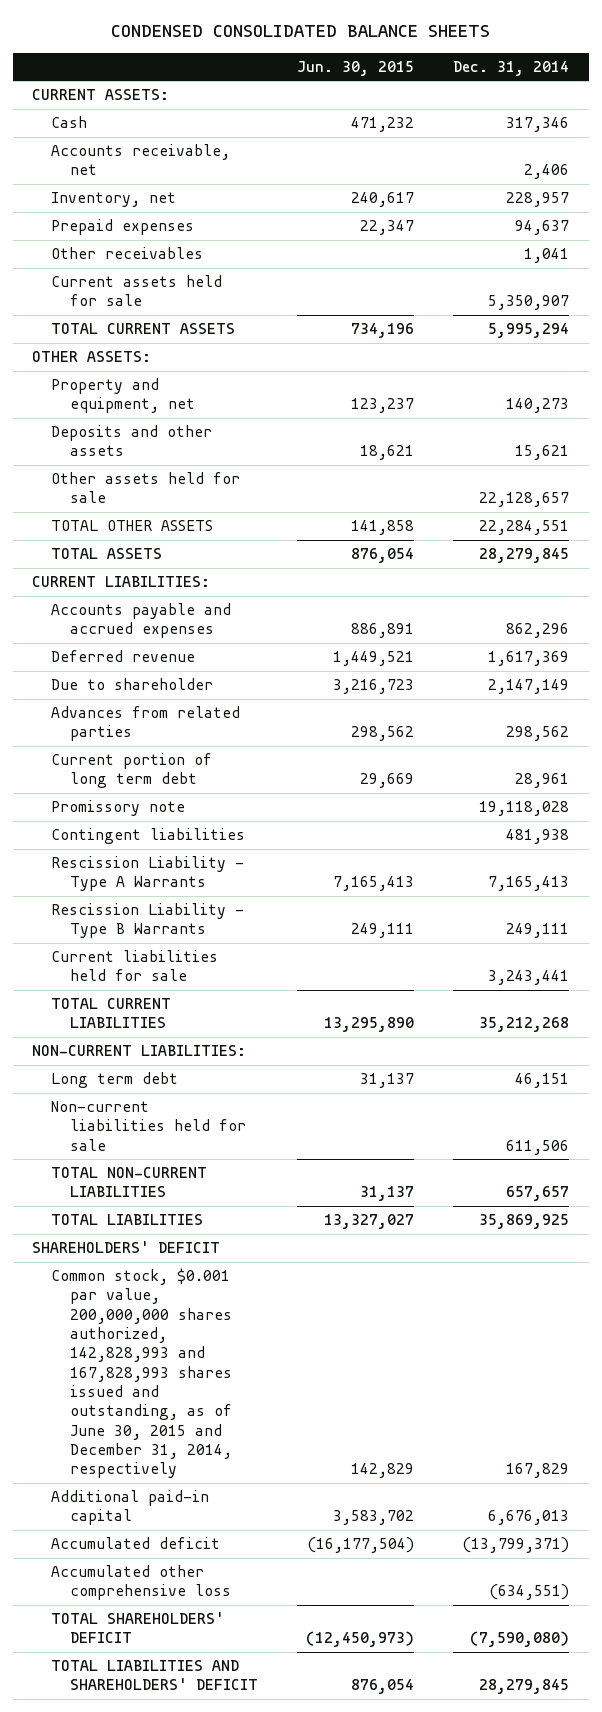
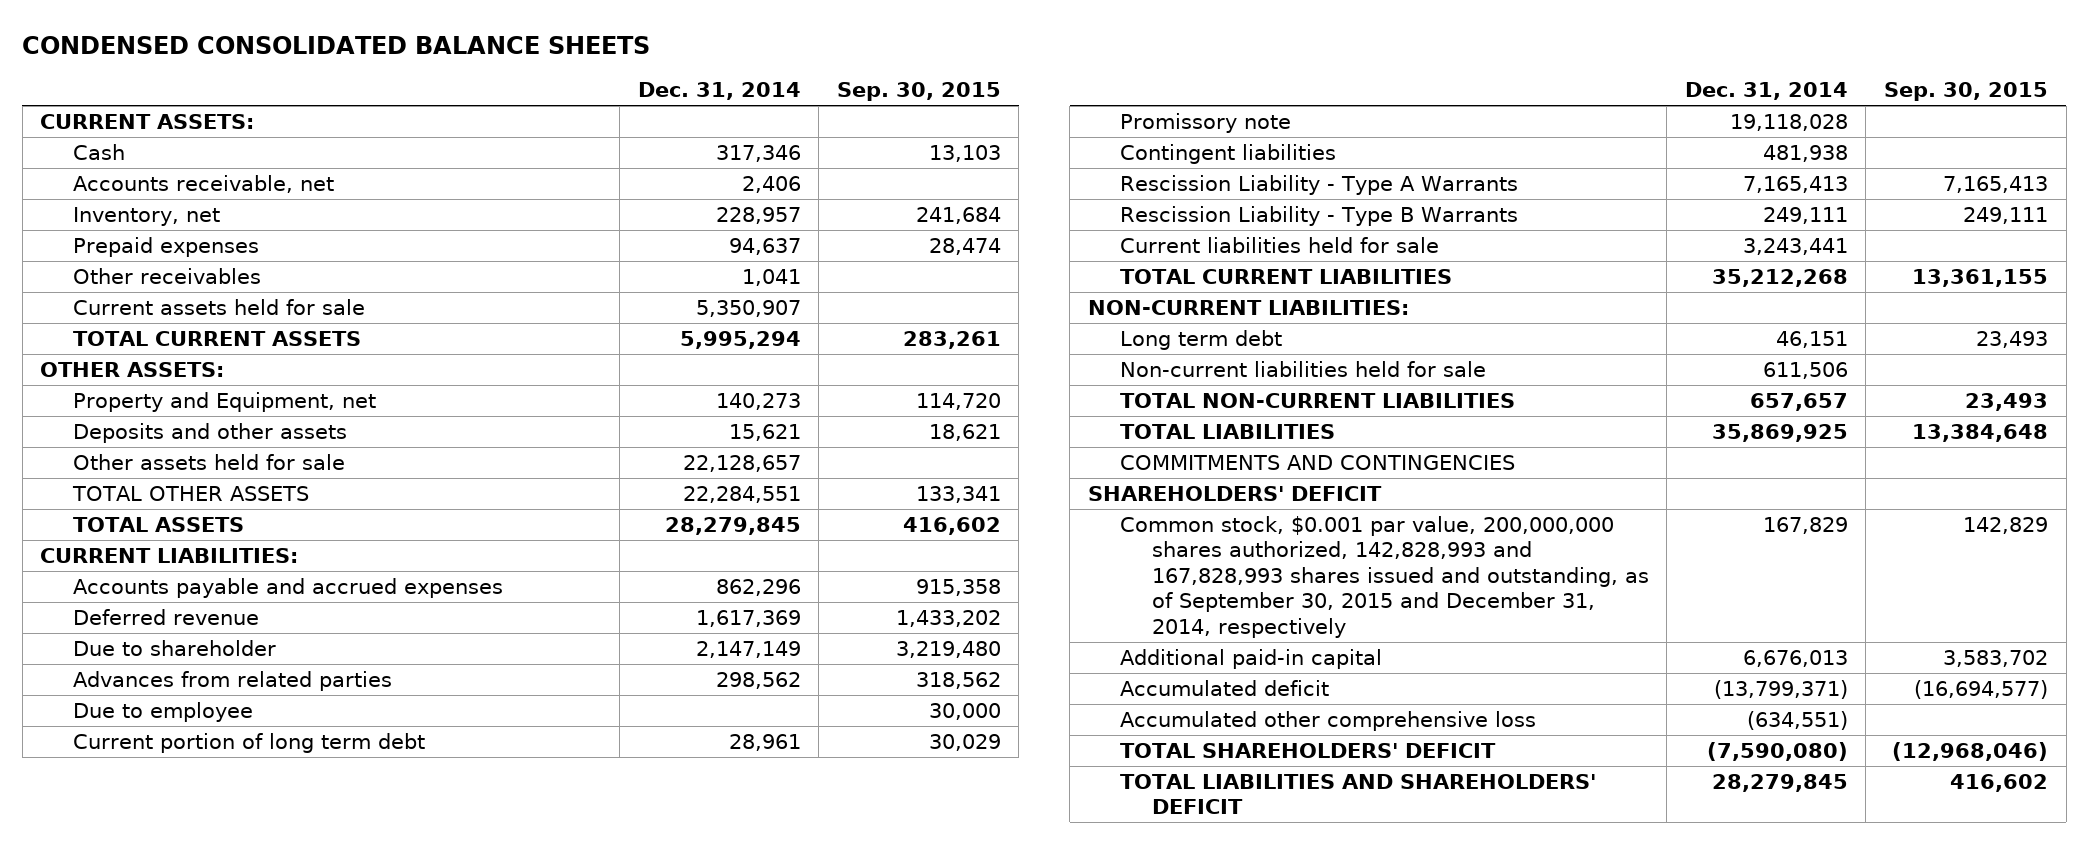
- | Jun. 30, 2015 | Dec. 31, 2014
+ | Dec. 31, 2014 | Sep. 30, 2015
- Property and equipment, net | 123,237 | 140,273
+ Property and Equipment, net | 140,273 | 114,720
+ Due to employee | | 30,000
+ COMMITMENTS AND CONTINGENCIES
- Common stock, $0.001 par value, 200,000,000 shares authorized, 142,828,993 and 167,828,993 shares issued and outstanding, as of June 30, 2015 and December 31, 2014, respectively | 142,829 | 167,829
+ Common stock, $0.001 par value, 200,000,000 shares authorized, 142,828,993 and 167,828,993 shares issued and outstanding, as of September 30, 2015 and December 31, 2014, respectively | 167,829 | 142,829

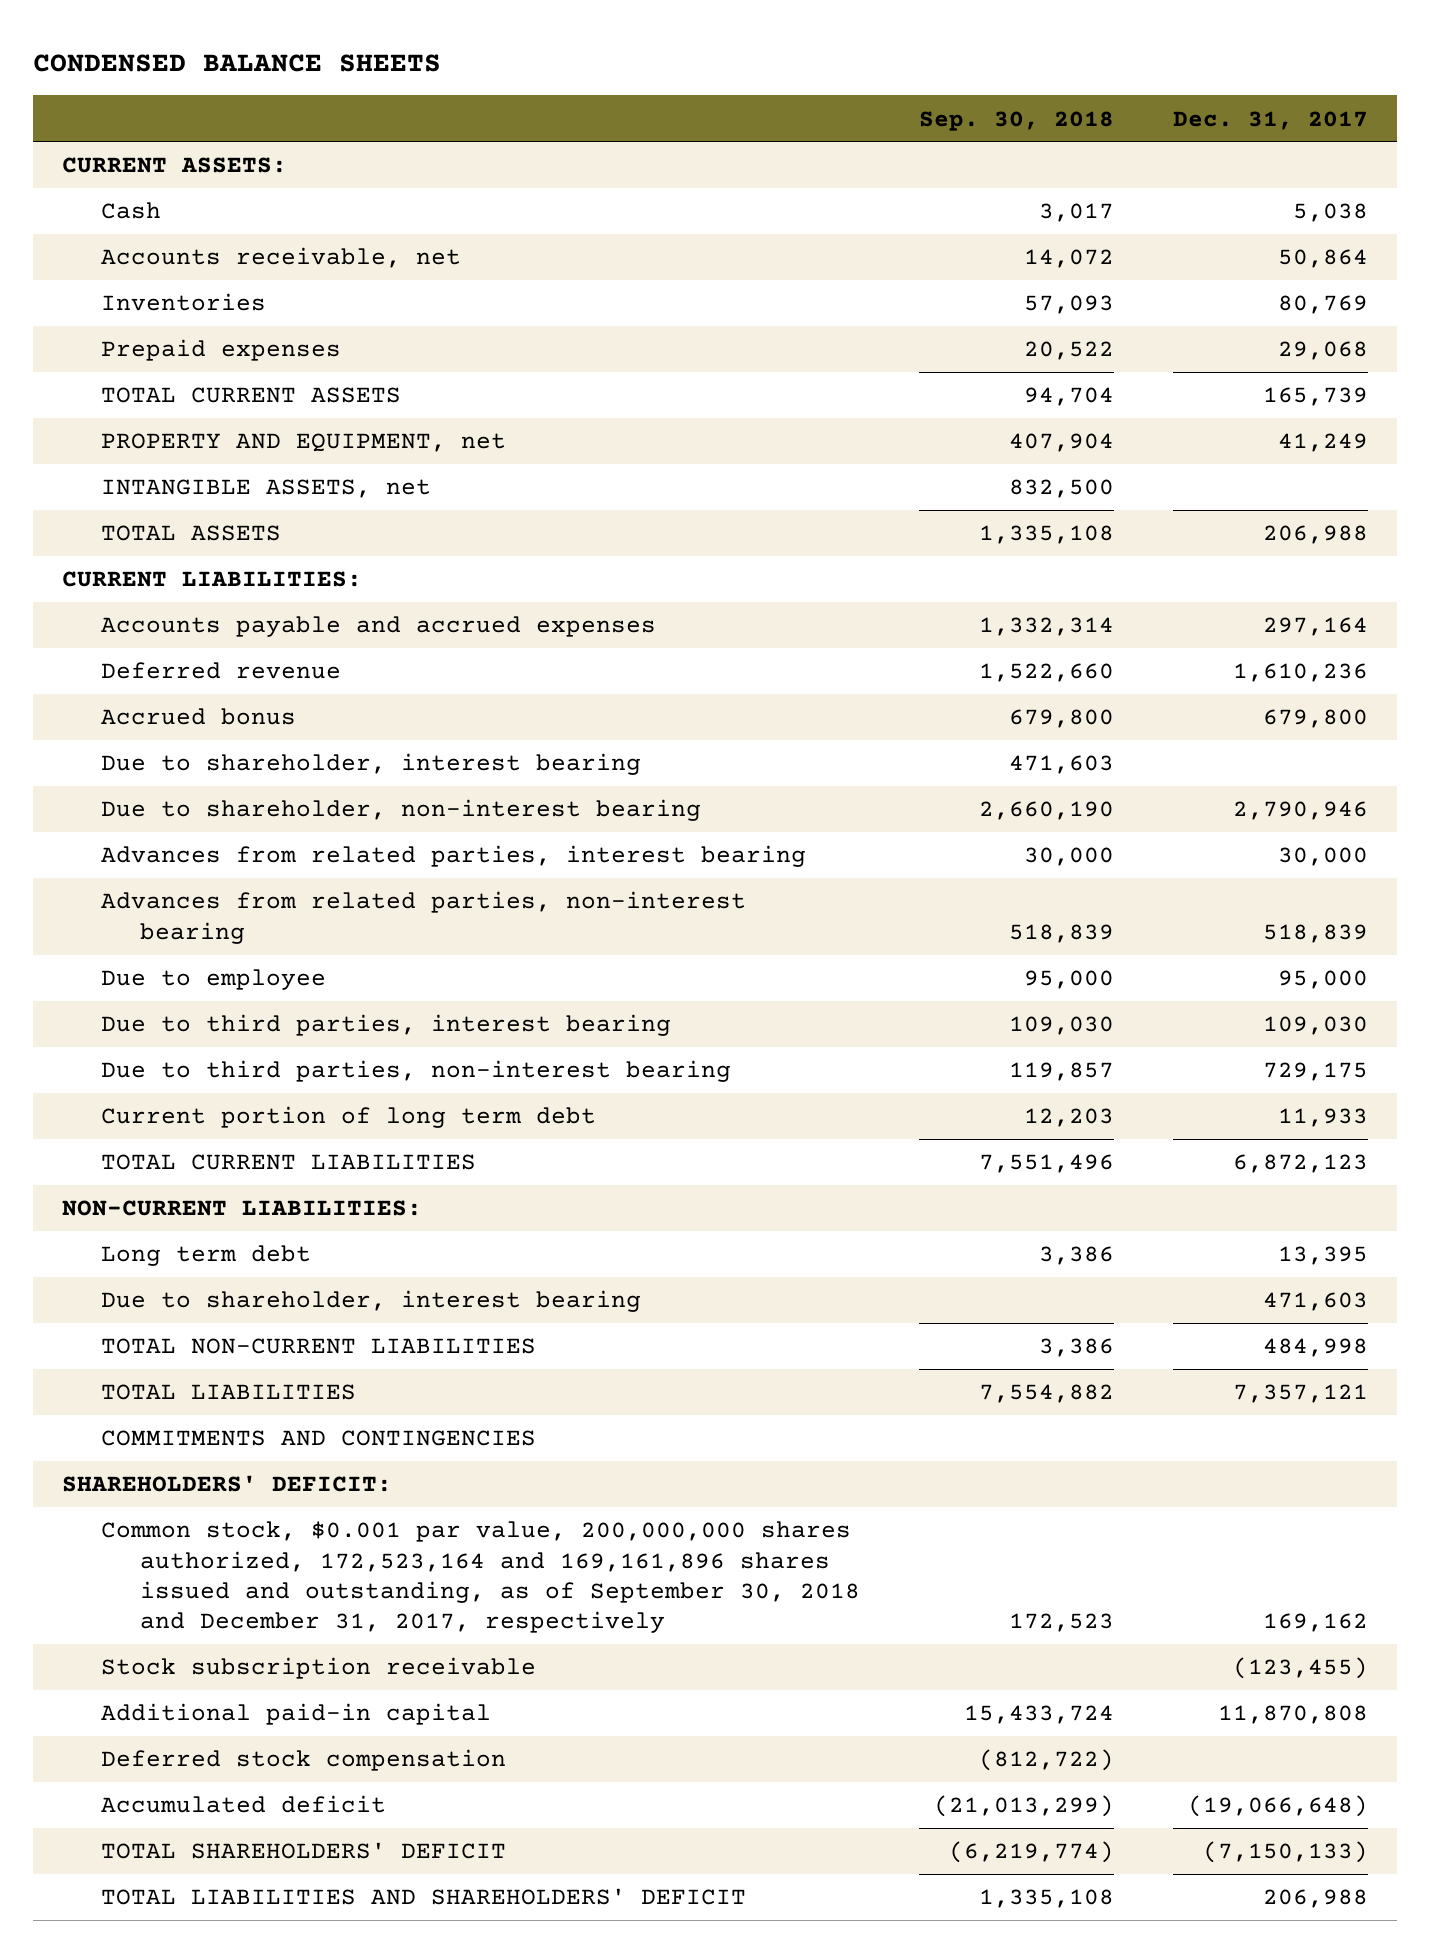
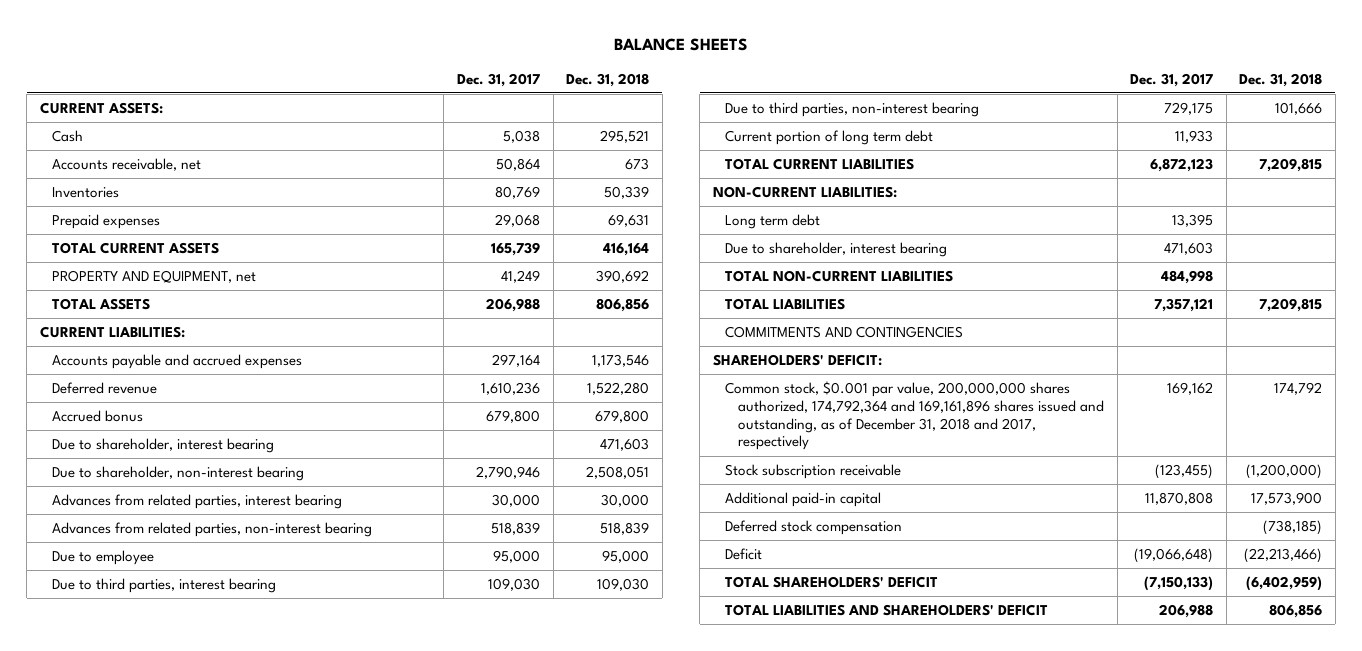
- CONDENSED BALANCE SHEETS
+ BALANCE SHEETS
- | Sep. 30, 2018 | Dec. 31, 2017
+ | Dec. 31, 2017 | Dec. 31, 2018
- INTANGIBLE ASSETS, net | 832,500 |
- Common stock, $0.001 par value, 200,000,000 shares authorized, 172,523,164 and 169,161,896 shares issued and outstanding, as of September 30, 2018 and December 31, 2017, respectively | 172,523 | 169,162
+ Common stock, $0.001 par value, 200,000,000 shares authorized, 174,792,364 and 169,161,896 shares issued and outstanding, as of December 31, 2018 and 2017, respectively | 169,162 | 174,792
- Accumulated deficit | (21,013,299) | (19,066,648)
+ Deficit | (19,066,648) | (22,213,466)

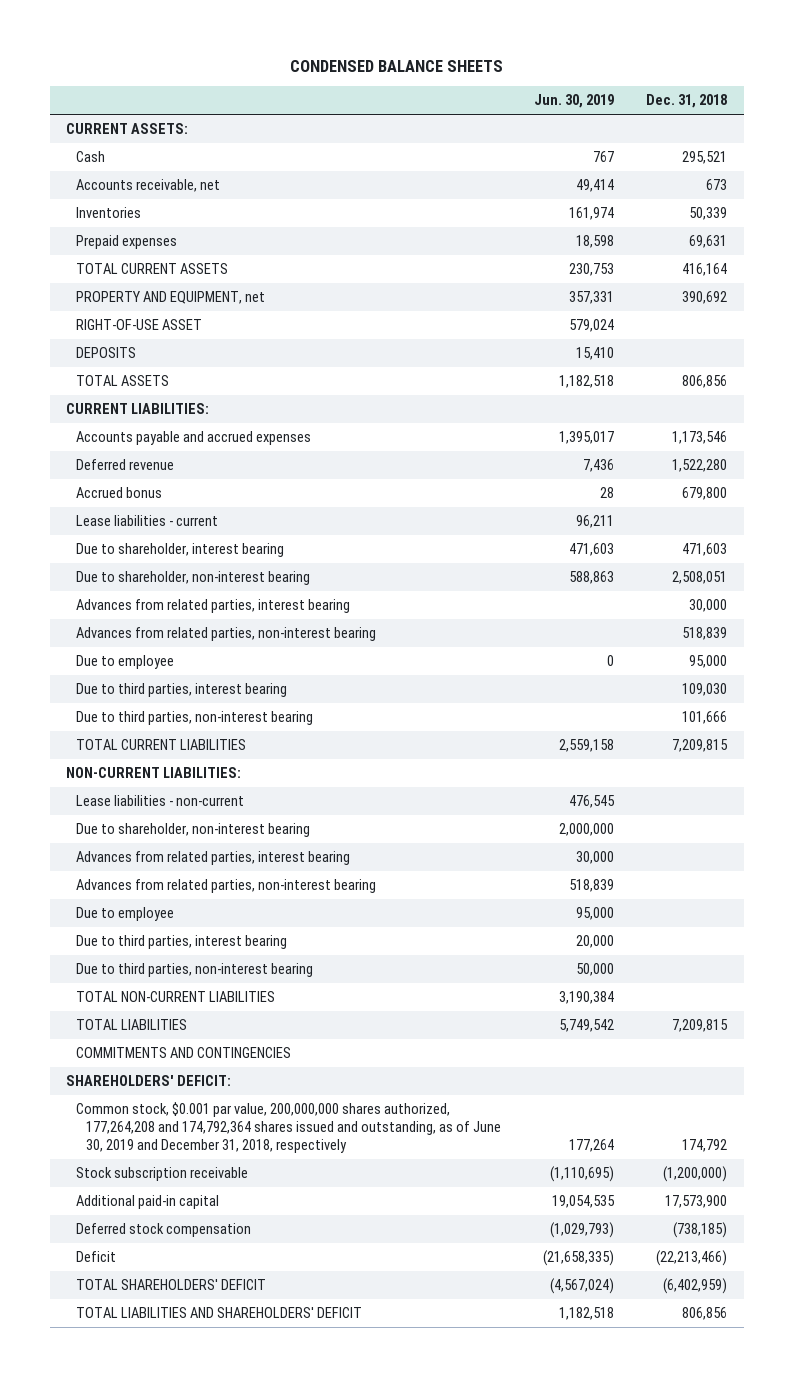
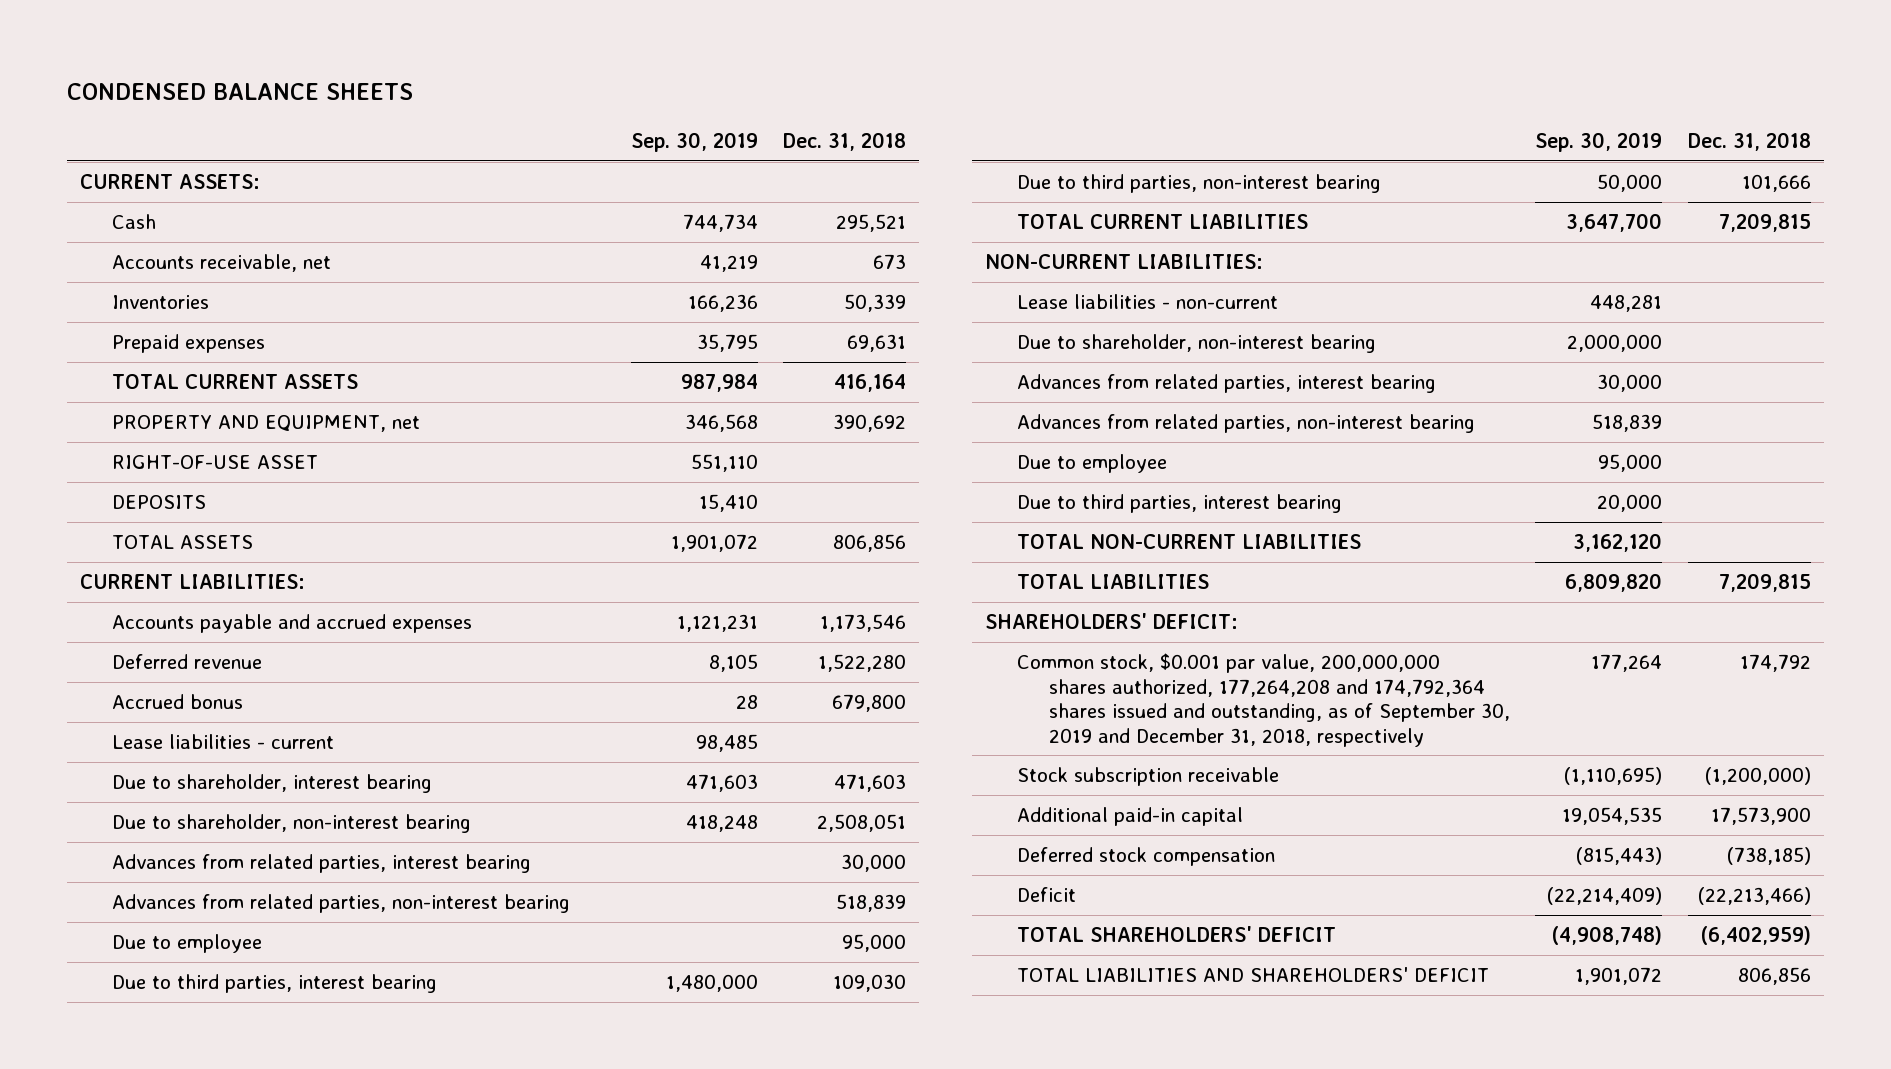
- | Jun. 30, 2019 | Dec. 31, 2018
+ | Sep. 30, 2019 | Dec. 31, 2018
- Due to third parties, non-interest bearing | 50,000 |
- COMMITMENTS AND CONTINGENCIES
- Common stock, $0.001 par value, 200,000,000 shares authorized, 177,264,208 and 174,792,364 shares issued and outstanding, as of June 30, 2019 and December 31, 2018, respectively | 177,264 | 174,792
+ Common stock, $0.001 par value, 200,000,000 shares authorized, 177,264,208 and 174,792,364 shares issued and outstanding, as of September 30, 2019 and December 31, 2018, respectively | 177,264 | 174,792

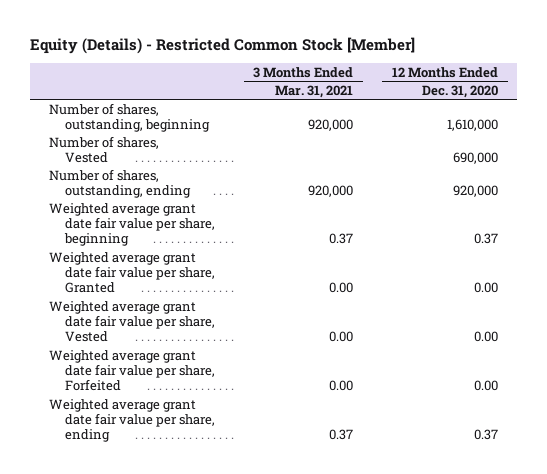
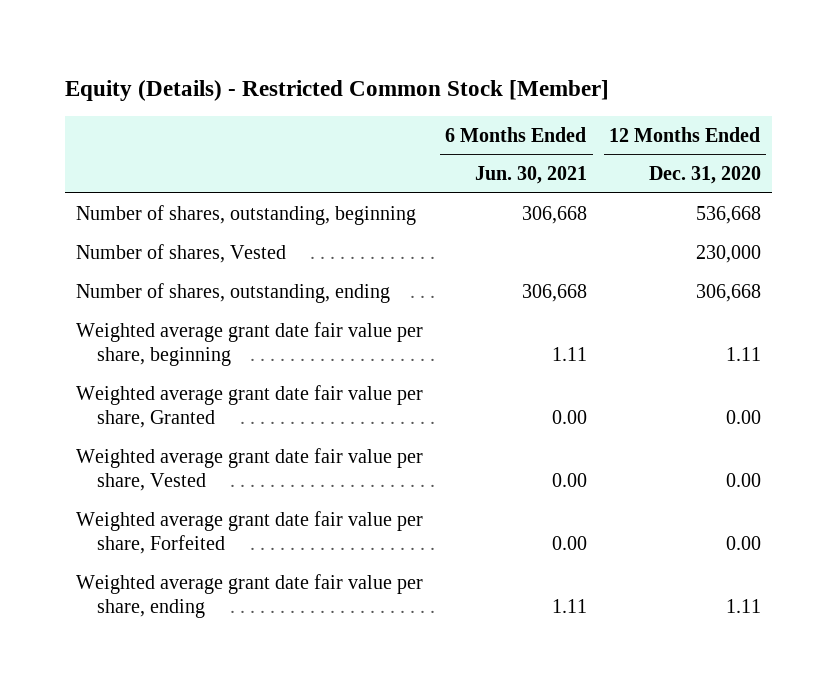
- | 3 Months Ended Mar. 31, 2021 | 12 Months Ended Dec. 31, 2020
+ | 6 Months Ended Jun. 30, 2021 | 12 Months Ended Dec. 31, 2020
- Number of shares, outstanding, beginning | 920,000 | 1,610,000
- Number of shares, Vested | | 690,000
- Number of shares, outstanding, ending | 920,000 | 920,000
- Weighted average grant date fair value per share, beginning | 0.37 | 0.37
+ Number of shares, outstanding, beginning | 306,668 | 536,668
+ Number of shares, Vested | | 230,000
+ Number of shares, outstanding, ending | 306,668 | 306,668
+ Weighted average grant date fair value per share, beginning | 1.11 | 1.11
- Weighted average grant date fair value per share, ending | 0.37 | 0.37
+ Weighted average grant date fair value per share, ending | 1.11 | 1.11

